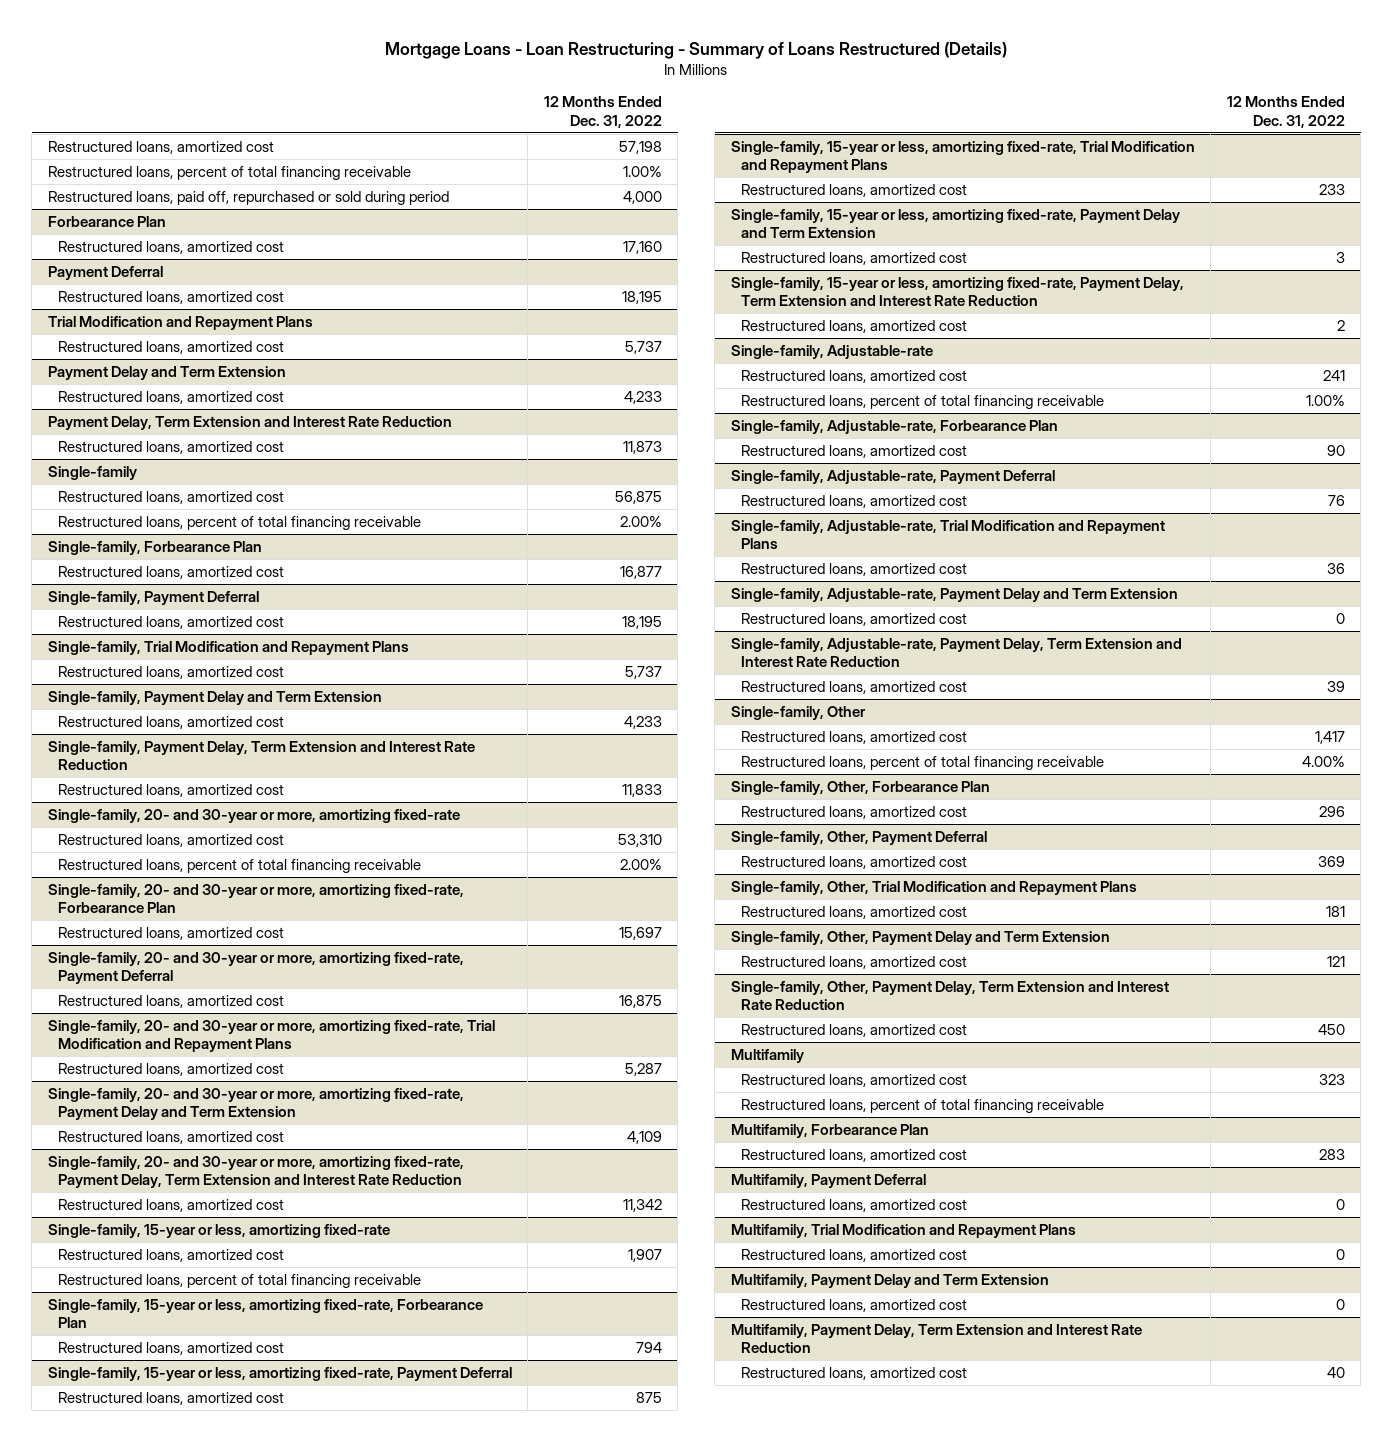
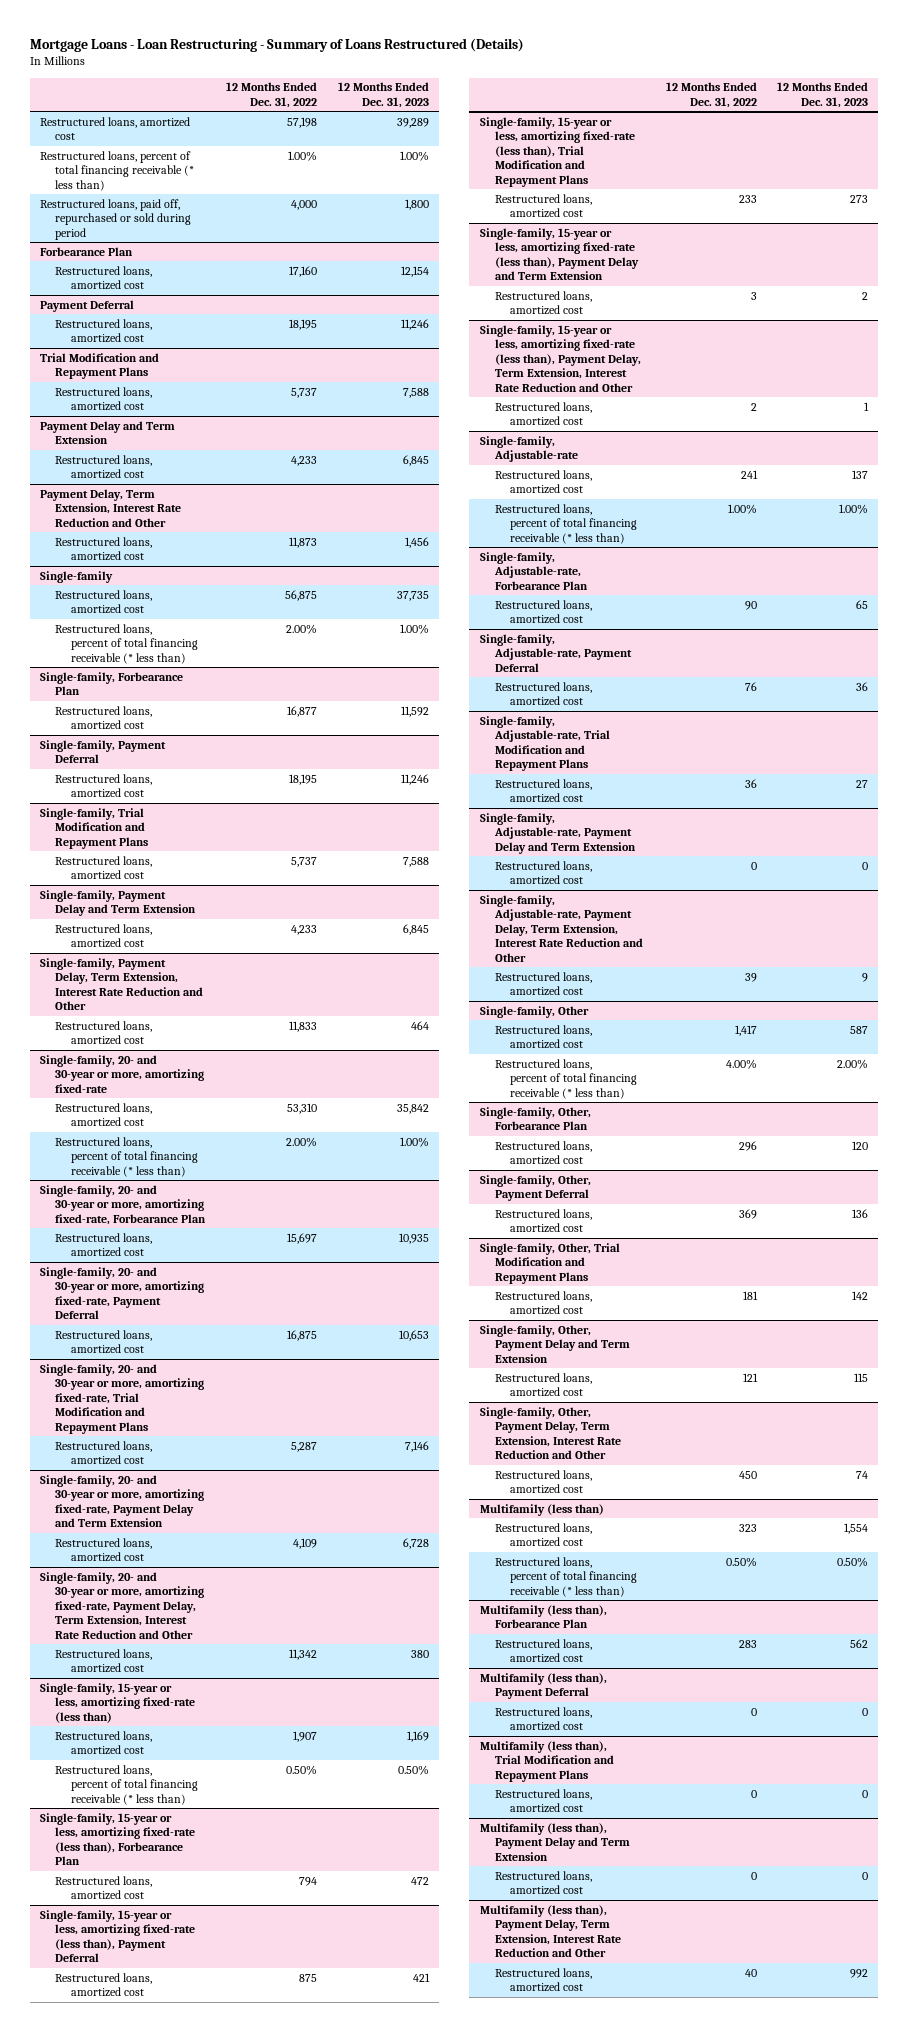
- | 12 Months Ended Dec. 31, 2022
+ | 12 Months Ended Dec. 31, 2022 | 12 Months Ended Dec. 31, 2023
- Restructured loans, percent of total financing receivable | 1.00%
+ Restructured loans, percent of total financing receivable (* less than) | 1.00% | 1.00%
- Payment Delay, Term Extension and Interest Rate Reduction
+ Payment Delay, Term Extension, Interest Rate Reduction and Other
@ Single-family
- Restructured loans, percent of total financing receivable | 2.00%
+ Restructured loans, percent of total financing receivable (* less than) | 2.00% | 1.00%
- Single-family, Payment Delay, Term Extension and Interest Rate Reduction
+ Single-family, Payment Delay, Term Extension, Interest Rate Reduction and Other
@ Single-family, 20- and 30-year or more, amortizing fixed-rate
- Restructured loans, percent of total financing receivable | 2.00%
+ Restructured loans, percent of total financing receivable (* less than) | 2.00% | 1.00%
- Single-family, 20- and 30-year or more, amortizing fixed-rate, Payment Delay, Term Extension and Interest Rate Reduction
+ Single-family, 20- and 30-year or more, amortizing fixed-rate, Payment Delay, Term Extension, Interest Rate Reduction and Other
- Single-family, 15-year or less, amortizing fixed-rate
+ Single-family, 15-year or less, amortizing fixed-rate (less than)
- Restructured loans, percent of total financing receivable
- Single-family, 15-year or less, amortizing fixed-rate, Forbearance Plan
+ Restructured loans, percent of total financing receivable (* less than) | 0.50% | 0.50%
+ Single-family, 15-year or less, amortizing fixed-rate (less than), Forbearance Plan
- Single-family, 15-year or less, amortizing fixed-rate, Payment Deferral
+ Single-family, 15-year or less, amortizing fixed-rate (less than), Payment Deferral
- Single-family, 15-year or less, amortizing fixed-rate, Trial Modification and Repayment Plans
+ Single-family, 15-year or less, amortizing fixed-rate (less than), Trial Modification and Repayment Plans
- Single-family, 15-year or less, amortizing fixed-rate, Payment Delay and Term Extension
+ Single-family, 15-year or less, amortizing fixed-rate (less than), Payment Delay and Term Extension
- Single-family, 15-year or less, amortizing fixed-rate, Payment Delay, Term Extension and Interest Rate Reduction
+ Single-family, 15-year or less, amortizing fixed-rate (less than), Payment Delay, Term Extension, Interest Rate Reduction and Other
@ Single-family, Adjustable-rate
- Restructured loans, percent of total financing receivable | 1.00%
+ Restructured loans, percent of total financing receivable (* less than) | 1.00% | 1.00%
- Single-family, Adjustable-rate, Payment Delay, Term Extension and Interest Rate Reduction
+ Single-family, Adjustable-rate, Payment Delay, Term Extension, Interest Rate Reduction and Other
@ Single-family, Other
- Restructured loans, percent of total financing receivable | 4.00%
+ Restructured loans, percent of total financing receivable (* less than) | 4.00% | 2.00%
- Single-family, Other, Payment Delay, Term Extension and Interest Rate Reduction
+ Single-family, Other, Payment Delay, Term Extension, Interest Rate Reduction and Other
- Multifamily
+ Multifamily (less than)
- Restructured loans, percent of total financing receivable
- Multifamily, Forbearance Plan
+ Restructured loans, percent of total financing receivable (* less than) | 0.50% | 0.50%
+ Multifamily (less than), Forbearance Plan
- Multifamily, Payment Deferral
+ Multifamily (less than), Payment Deferral
- Multifamily, Trial Modification and Repayment Plans
+ Multifamily (less than), Trial Modification and Repayment Plans
- Multifamily, Payment Delay and Term Extension
+ Multifamily (less than), Payment Delay and Term Extension
- Multifamily, Payment Delay, Term Extension and Interest Rate Reduction
+ Multifamily (less than), Payment Delay, Term Extension, Interest Rate Reduction and Other

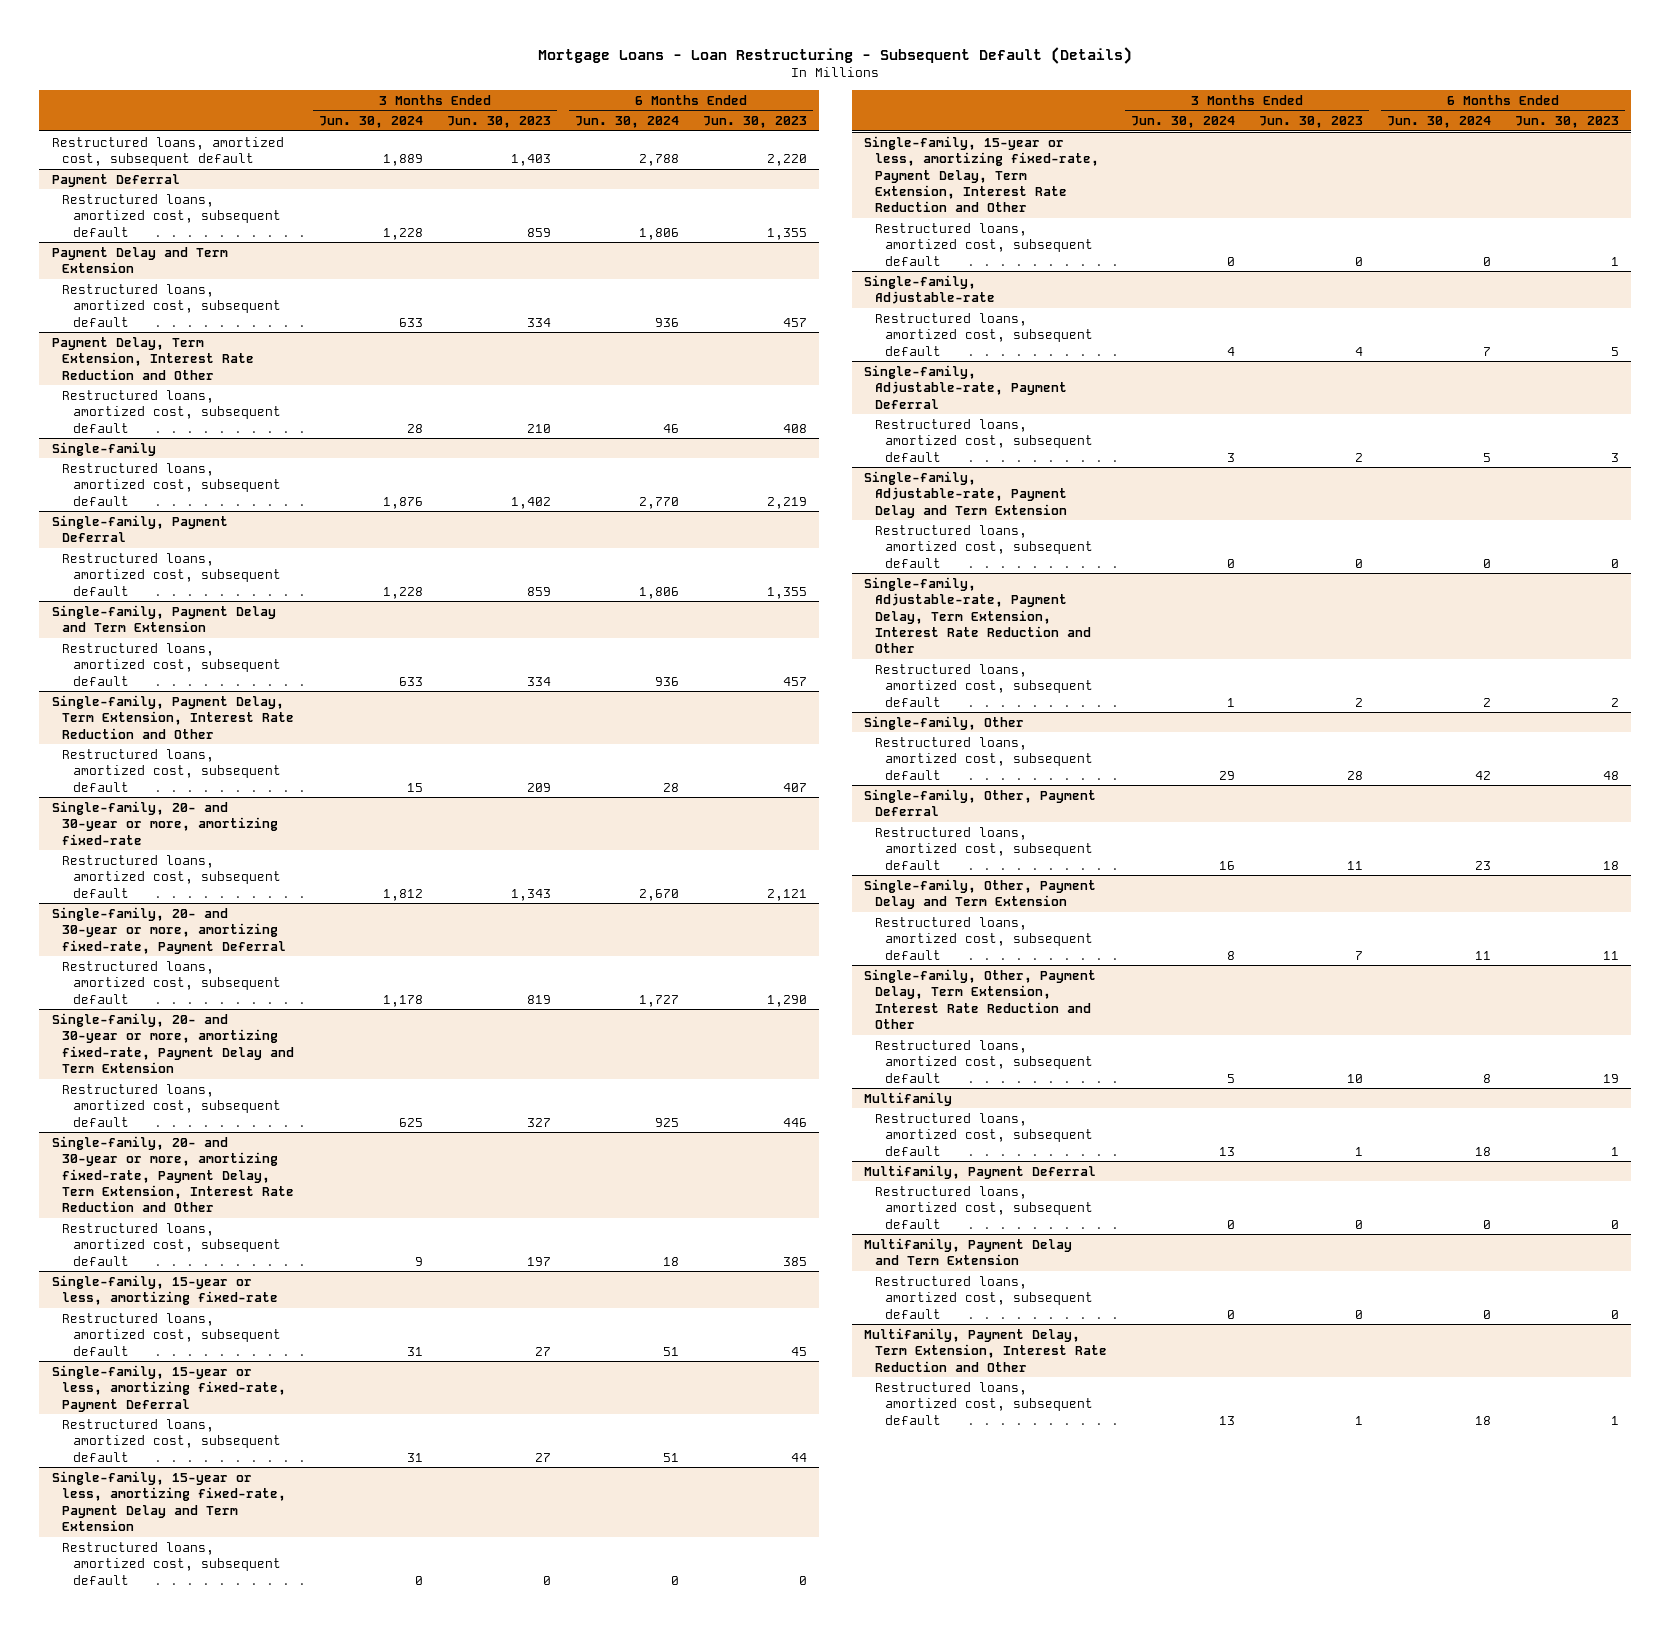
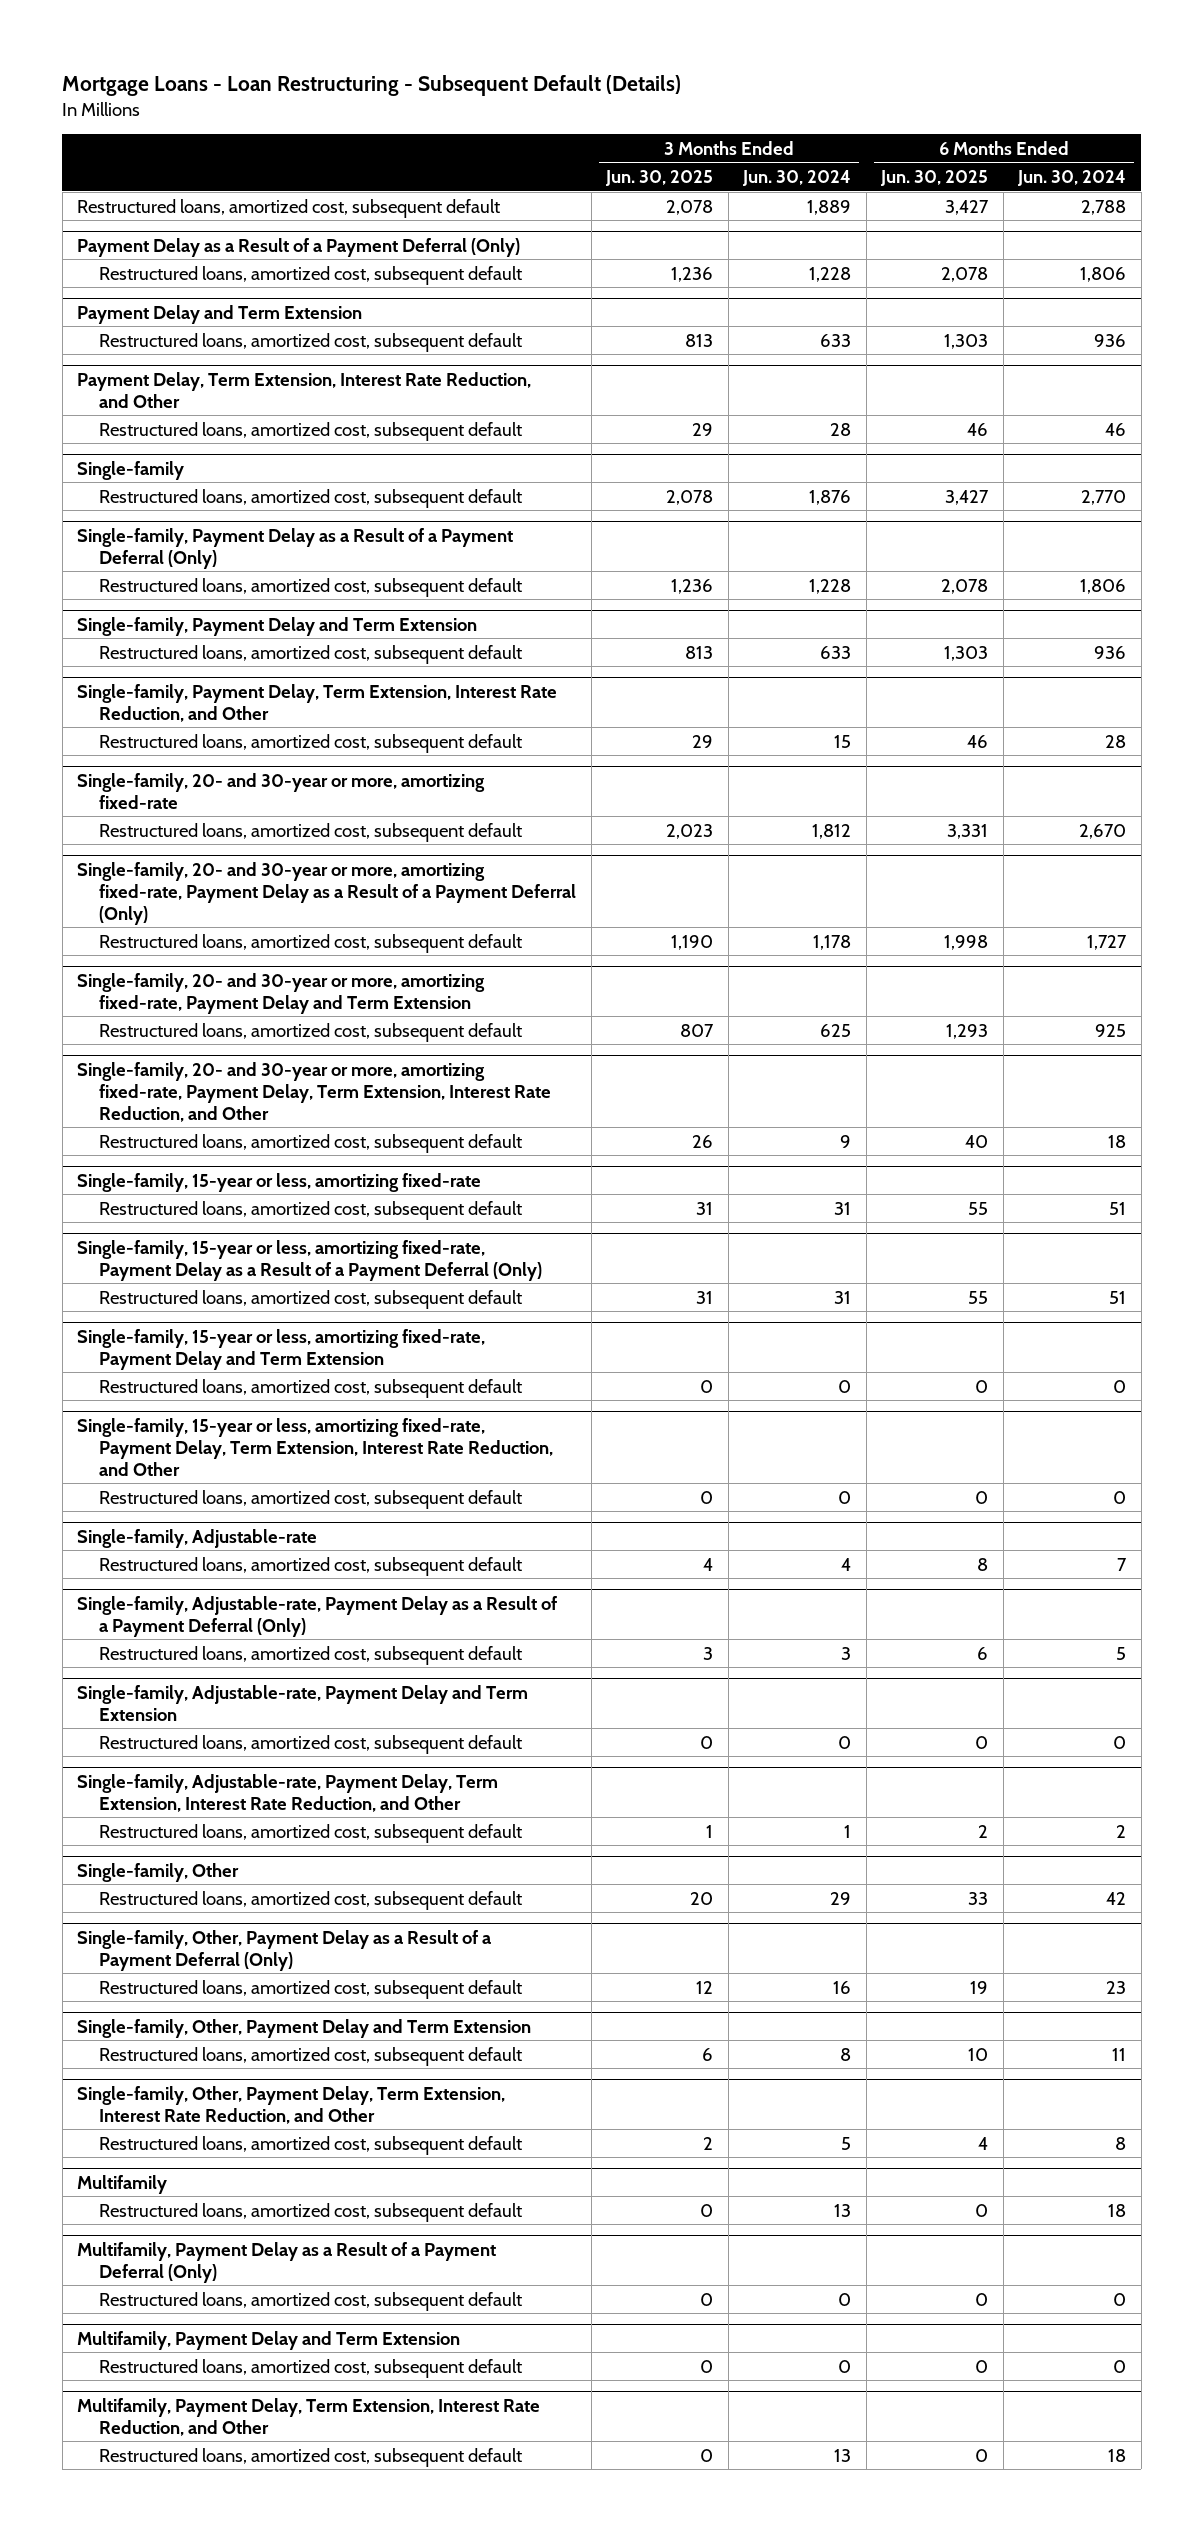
- | 3 Months Ended Jun. 30, 2024 | 3 Months Ended Jun. 30, 2023 | 6 Months Ended Jun. 30, 2024 | 6 Months Ended Jun. 30, 2023
+ | 3 Months Ended Jun. 30, 2025 | 3 Months Ended Jun. 30, 2024 | 6 Months Ended Jun. 30, 2025 | 6 Months Ended Jun. 30, 2024
- Payment Deferral
+ Payment Delay as a Result of a Payment Deferral (Only)
- Payment Delay, Term Extension, Interest Rate Reduction and Other
+ Payment Delay, Term Extension, Interest Rate Reduction, and Other
- Single-family, Payment Deferral
+ Single-family, Payment Delay as a Result of a Payment Deferral (Only)
- Single-family, Payment Delay, Term Extension, Interest Rate Reduction and Other
+ Single-family, Payment Delay, Term Extension, Interest Rate Reduction, and Other
- Single-family, 20- and 30-year or more, amortizing fixed-rate, Payment Deferral
+ Single-family, 20- and 30-year or more, amortizing fixed-rate, Payment Delay as a Result of a Payment Deferral (Only)
- Single-family, 20- and 30-year or more, amortizing fixed-rate, Payment Delay, Term Extension, Interest Rate Reduction and Other
+ Single-family, 20- and 30-year or more, amortizing fixed-rate, Payment Delay, Term Extension, Interest Rate Reduction, and Other
- Single-family, 15-year or less, amortizing fixed-rate, Payment Deferral
+ Single-family, 15-year or less, amortizing fixed-rate, Payment Delay as a Result of a Payment Deferral (Only)
- Single-family, 15-year or less, amortizing fixed-rate, Payment Delay, Term Extension, Interest Rate Reduction and Other
+ Single-family, 15-year or less, amortizing fixed-rate, Payment Delay, Term Extension, Interest Rate Reduction, and Other
- Single-family, Adjustable-rate, Payment Deferral
+ Single-family, Adjustable-rate, Payment Delay as a Result of a Payment Deferral (Only)
- Single-family, Adjustable-rate, Payment Delay, Term Extension, Interest Rate Reduction and Other
+ Single-family, Adjustable-rate, Payment Delay, Term Extension, Interest Rate Reduction, and Other
- Single-family, Other, Payment Deferral
+ Single-family, Other, Payment Delay as a Result of a Payment Deferral (Only)
- Single-family, Other, Payment Delay, Term Extension, Interest Rate Reduction and Other
+ Single-family, Other, Payment Delay, Term Extension, Interest Rate Reduction, and Other
- Multifamily, Payment Deferral
+ Multifamily, Payment Delay as a Result of a Payment Deferral (Only)
- Multifamily, Payment Delay, Term Extension, Interest Rate Reduction and Other
+ Multifamily, Payment Delay, Term Extension, Interest Rate Reduction, and Other

